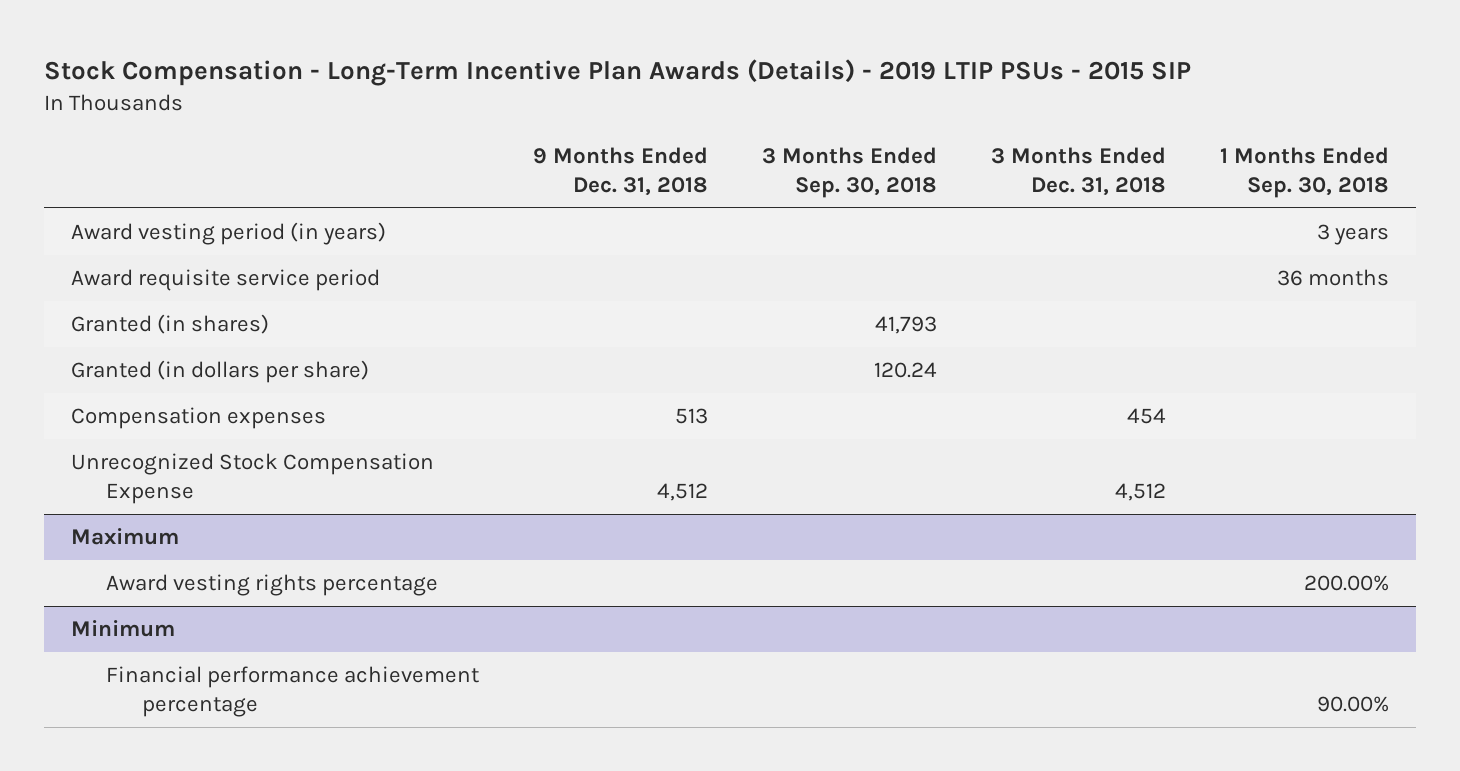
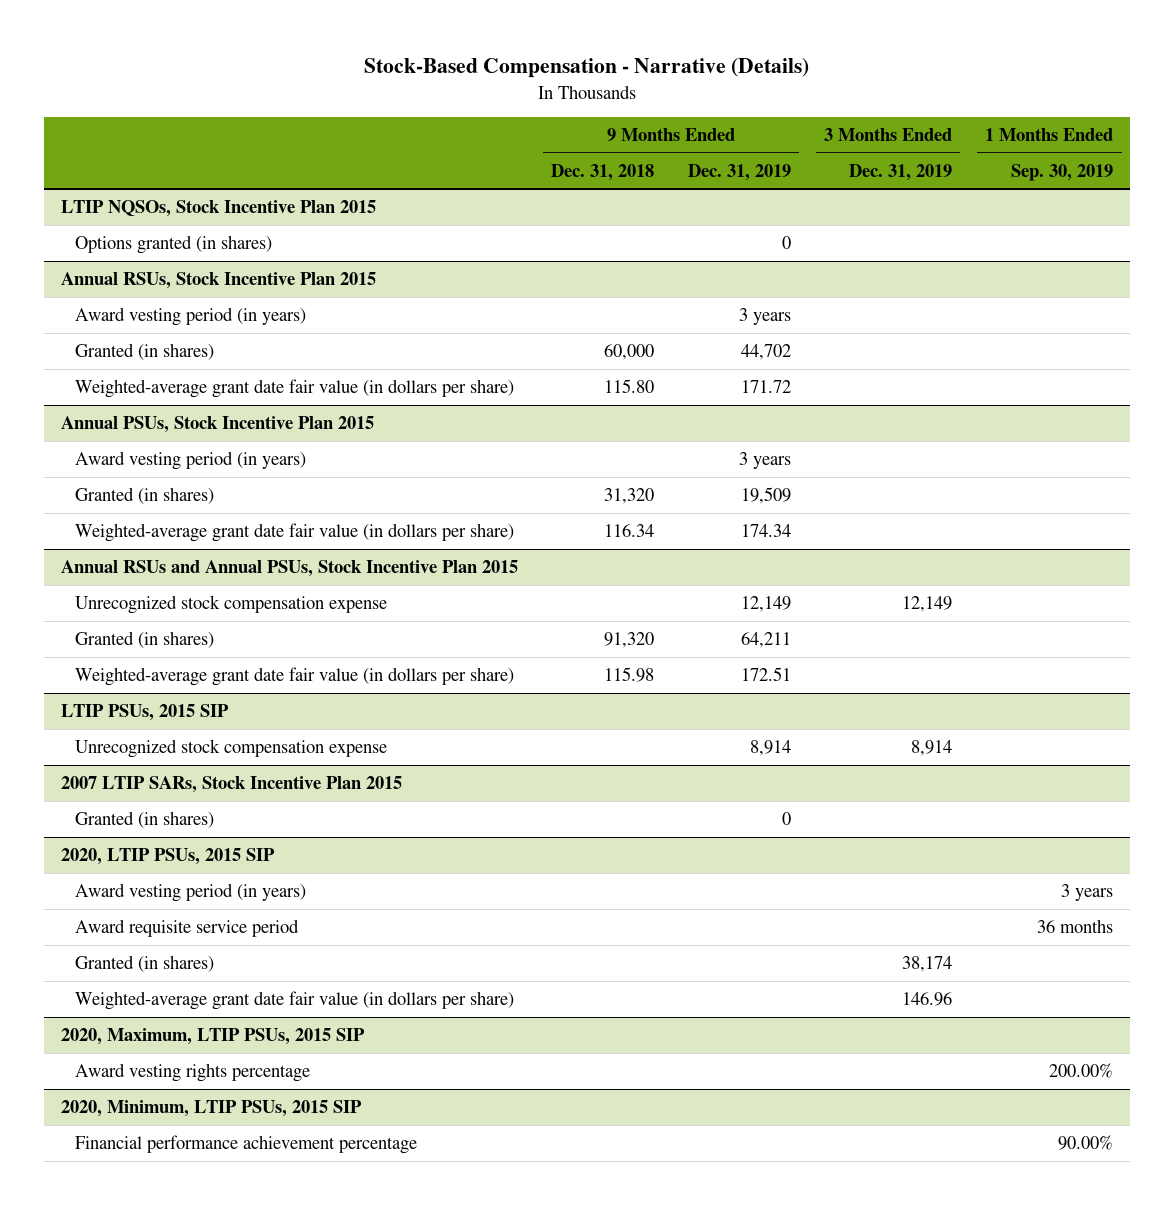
- Stock Compensation - Long-Term Incentive Plan Awards (Details) - 2019 LTIP PSUs - 2015 SIP
+ Stock-Based Compensation - Narrative (Details)
- | 9 Months Ended Dec. 31, 2018 | 3 Months Ended Sep. 30, 2018 | 3 Months Ended Dec. 31, 2018 | 1 Months Ended Sep. 30, 2018
+ | 9 Months Ended Dec. 31, 2018 | 9 Months Ended Dec. 31, 2019 | 3 Months Ended Dec. 31, 2019 | 1 Months Ended Sep. 30, 2019
- Award vesting period (in years) | | | | 3 years
- Award requisite service period | | | | 36 months
- Granted (in shares) | | 41,793 | |
- Granted (in dollars per share) | | 120.24 | |
- Compensation expenses | 513 | | 454 |
- Unrecognized Stock Compensation Expense | 4,512 | | 4,512 |
- Maximum
+ LTIP NQSOs, Stock Incentive Plan 2015
+ Options granted (in shares) | | 0 | |
+ Annual RSUs, Stock Incentive Plan 2015
+ Award vesting period (in years) | | 3 years | |
+ Granted (in shares) | 60,000 | 44,702 | |
+ Weighted-average grant date fair value (in dollars per share) | 115.80 | 171.72 | |
+ Annual PSUs, Stock Incentive Plan 2015
+ Award vesting period (in years) | | 3 years | |
+ Granted (in shares) | 31,320 | 19,509 | |
+ Weighted-average grant date fair value (in dollars per share) | 116.34 | 174.34 | |
+ Annual RSUs and Annual PSUs, Stock Incentive Plan 2015
+ Unrecognized stock compensation expense | | 12,149 | 12,149 |
+ Granted (in shares) | 91,320 | 64,211 | |
+ Weighted-average grant date fair value (in dollars per share) | 115.98 | 172.51 | |
+ LTIP PSUs, 2015 SIP
+ Unrecognized stock compensation expense | | 8,914 | 8,914 |
+ 2007 LTIP SARs, Stock Incentive Plan 2015
+ Granted (in shares) | | 0 | |
+ 2020, LTIP PSUs, 2015 SIP
+ Award vesting period (in years) | | | | 3 years
+ Award requisite service period | | | | 36 months
+ Granted (in shares) | | | 38,174 |
+ Weighted-average grant date fair value (in dollars per share) | | | 146.96 |
+ 2020, Maximum, LTIP PSUs, 2015 SIP
- Minimum
+ 2020, Minimum, LTIP PSUs, 2015 SIP

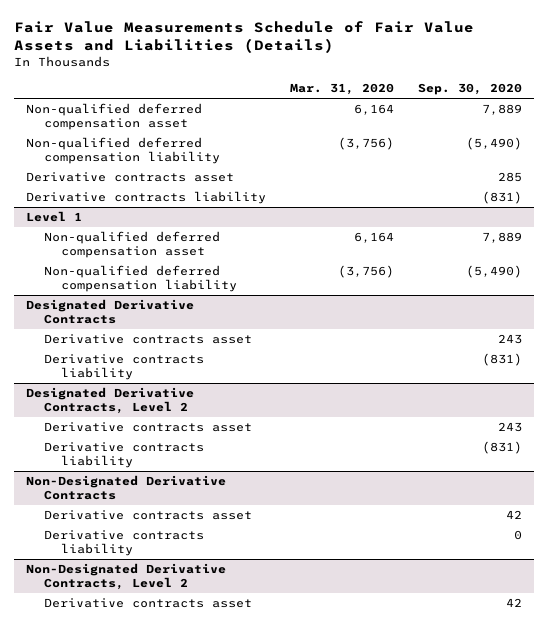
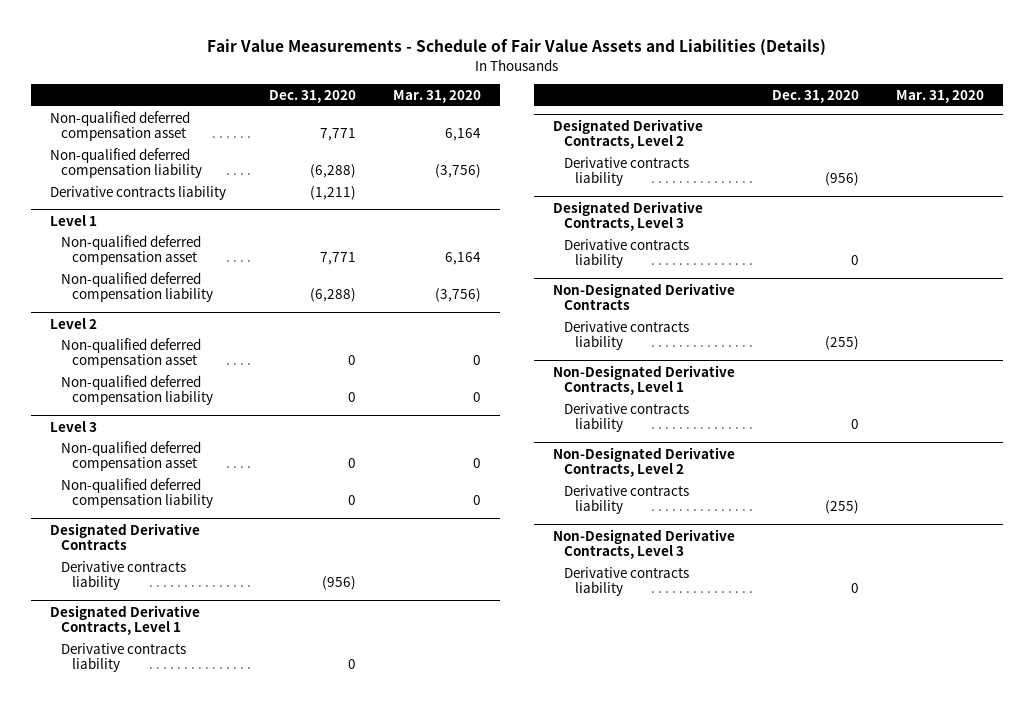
- Fair Value Measurements Schedule of Fair Value Assets and Liabilities (Details)
+ Fair Value Measurements - Schedule of Fair Value Assets and Liabilities (Details)
- | Mar. 31, 2020 | Sep. 30, 2020
+ | Dec. 31, 2020 | Mar. 31, 2020
- Derivative contracts asset | | 285
+ Level 2
+ Non-qualified deferred compensation asset | 0 | 0
+ Non-qualified deferred compensation liability | 0 | 0
+ Level 3
+ Non-qualified deferred compensation asset | 0 | 0
+ Non-qualified deferred compensation liability | 0 | 0
@ Designated Derivative Contracts
- Derivative contracts asset | | 243
+ Designated Derivative Contracts, Level 1
+ Derivative contracts liability | 0 |
@ Designated Derivative Contracts, Level 2
- Derivative contracts asset | | 243
+ Designated Derivative Contracts, Level 3
+ Derivative contracts liability | 0 |
@ Non-Designated Derivative Contracts
- Derivative contracts asset | | 42
+ Non-Designated Derivative Contracts, Level 1
+ Derivative contracts liability | 0 |
@ Non-Designated Derivative Contracts, Level 2
- Derivative contracts asset | | 42
+ Derivative contracts liability | (255) |
+ Non-Designated Derivative Contracts, Level 3
+ Derivative contracts liability | 0 |

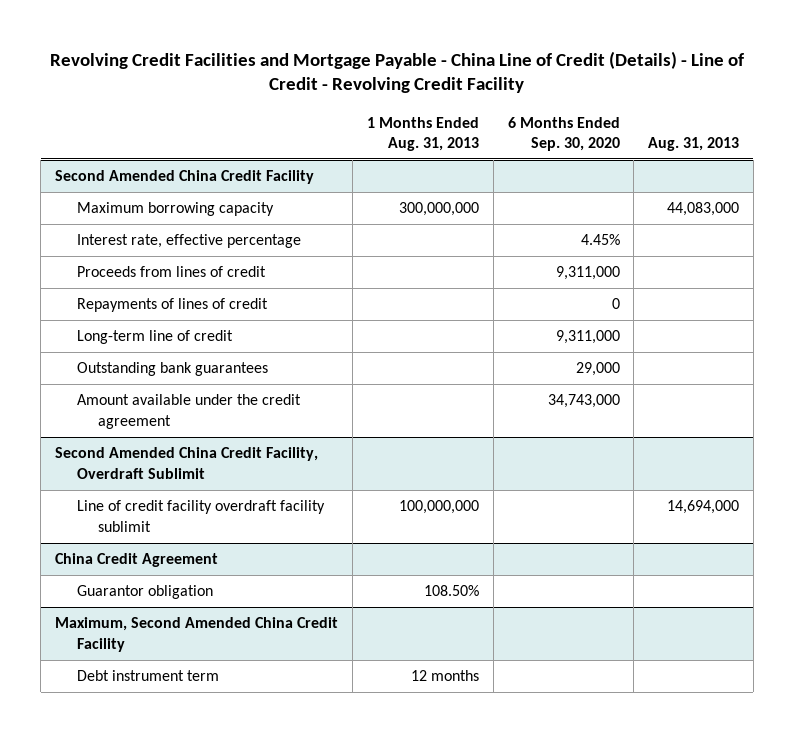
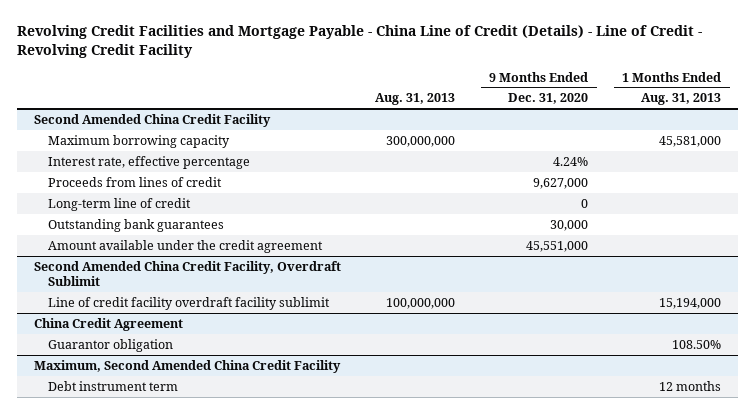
- | 1 Months Ended Aug. 31, 2013 | 6 Months Ended Sep. 30, 2020 | Aug. 31, 2013
+ | Aug. 31, 2013 | 9 Months Ended Dec. 31, 2020 | 1 Months Ended Aug. 31, 2013
@ Second Amended China Credit Facility
- Maximum borrowing capacity | 300,000,000 | | 44,083,000
+ Maximum borrowing capacity | 300,000,000 | | 45,581,000
- Repayments of lines of credit | | 0 |
@ Second Amended China Credit Facility, Overdraft Sublimit
- Line of credit facility overdraft facility sublimit | 100,000,000 | | 14,694,000
+ Line of credit facility overdraft facility sublimit | 100,000,000 | | 15,194,000

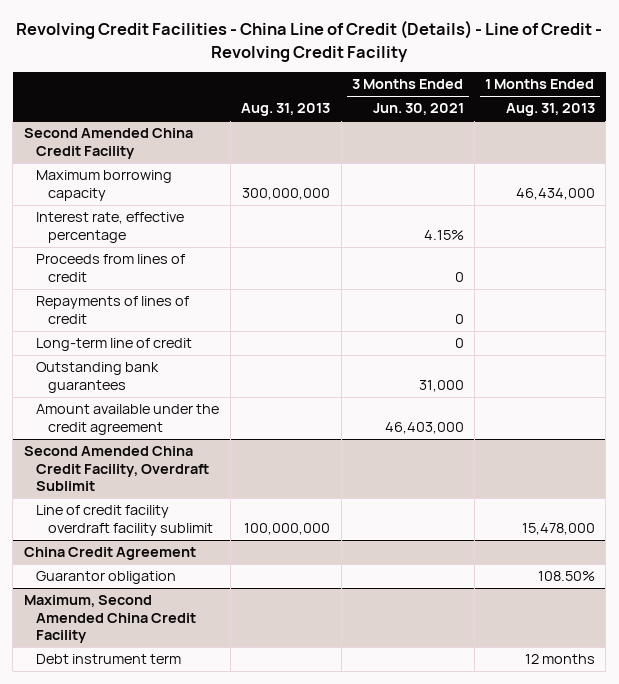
- Revolving Credit Facilities and Mortgage Payable - China Line of Credit (Details) - Line of Credit - Revolving Credit Facility
+ Revolving Credit Facilities - China Line of Credit (Details) - Line of Credit - Revolving Credit Facility
- | Aug. 31, 2013 | 9 Months Ended Dec. 31, 2020 | 1 Months Ended Aug. 31, 2013
+ | Aug. 31, 2013 | 3 Months Ended Jun. 30, 2021 | 1 Months Ended Aug. 31, 2013
@ Second Amended China Credit Facility
- Maximum borrowing capacity | 300,000,000 | | 45,581,000
+ Maximum borrowing capacity | 300,000,000 | | 46,434,000
+ Repayments of lines of credit | | 0 |
@ Second Amended China Credit Facility, Overdraft Sublimit
- Line of credit facility overdraft facility sublimit | 100,000,000 | | 15,194,000
+ Line of credit facility overdraft facility sublimit | 100,000,000 | | 15,478,000

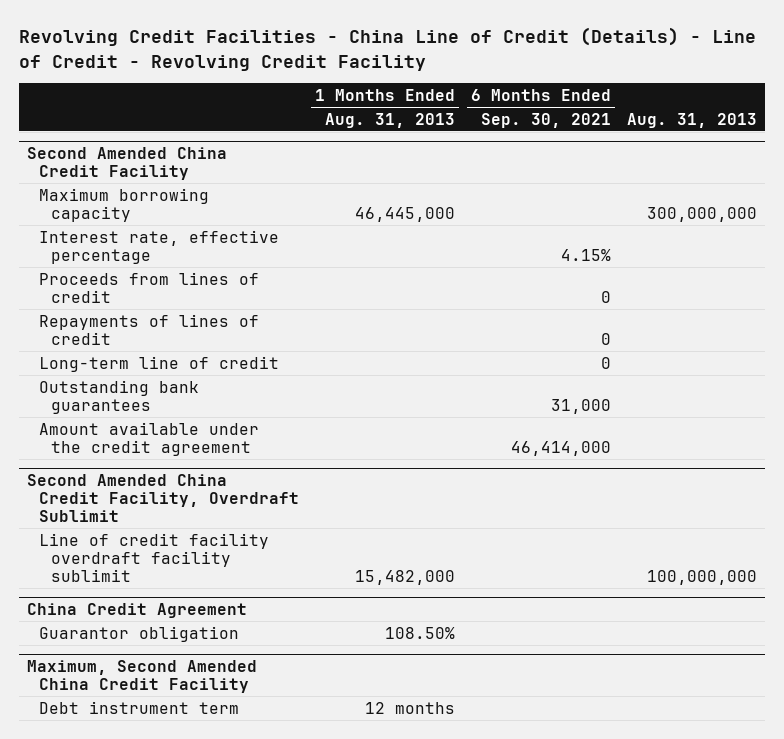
- | Aug. 31, 2013 | 3 Months Ended Jun. 30, 2021 | 1 Months Ended Aug. 31, 2013
+ | 1 Months Ended Aug. 31, 2013 | 6 Months Ended Sep. 30, 2021 | Aug. 31, 2013
@ Second Amended China Credit Facility
- Maximum borrowing capacity | 300,000,000 | | 46,434,000
+ Maximum borrowing capacity | 46,445,000 | | 300,000,000
@ Second Amended China Credit Facility, Overdraft Sublimit
- Line of credit facility overdraft facility sublimit | 100,000,000 | | 15,478,000
+ Line of credit facility overdraft facility sublimit | 15,482,000 | | 100,000,000

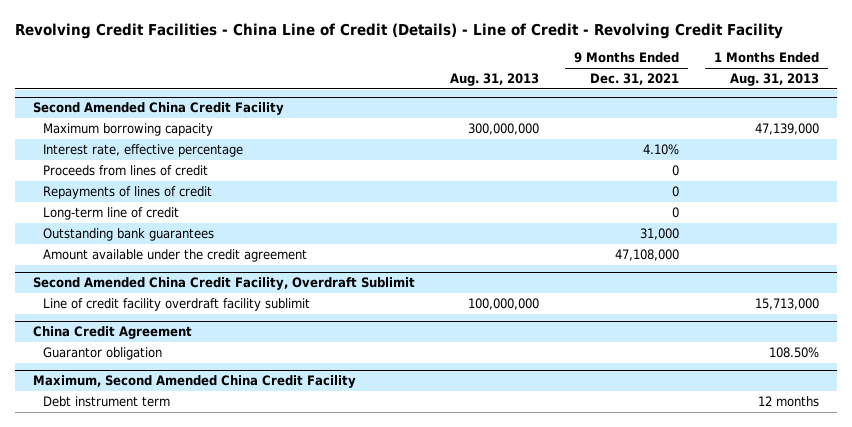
- | 1 Months Ended Aug. 31, 2013 | 6 Months Ended Sep. 30, 2021 | Aug. 31, 2013
+ | Aug. 31, 2013 | 9 Months Ended Dec. 31, 2021 | 1 Months Ended Aug. 31, 2013
@ Second Amended China Credit Facility
- Maximum borrowing capacity | 46,445,000 | | 300,000,000
+ Maximum borrowing capacity | 300,000,000 | | 47,139,000
@ Second Amended China Credit Facility, Overdraft Sublimit
- Line of credit facility overdraft facility sublimit | 15,482,000 | | 100,000,000
+ Line of credit facility overdraft facility sublimit | 100,000,000 | | 15,713,000

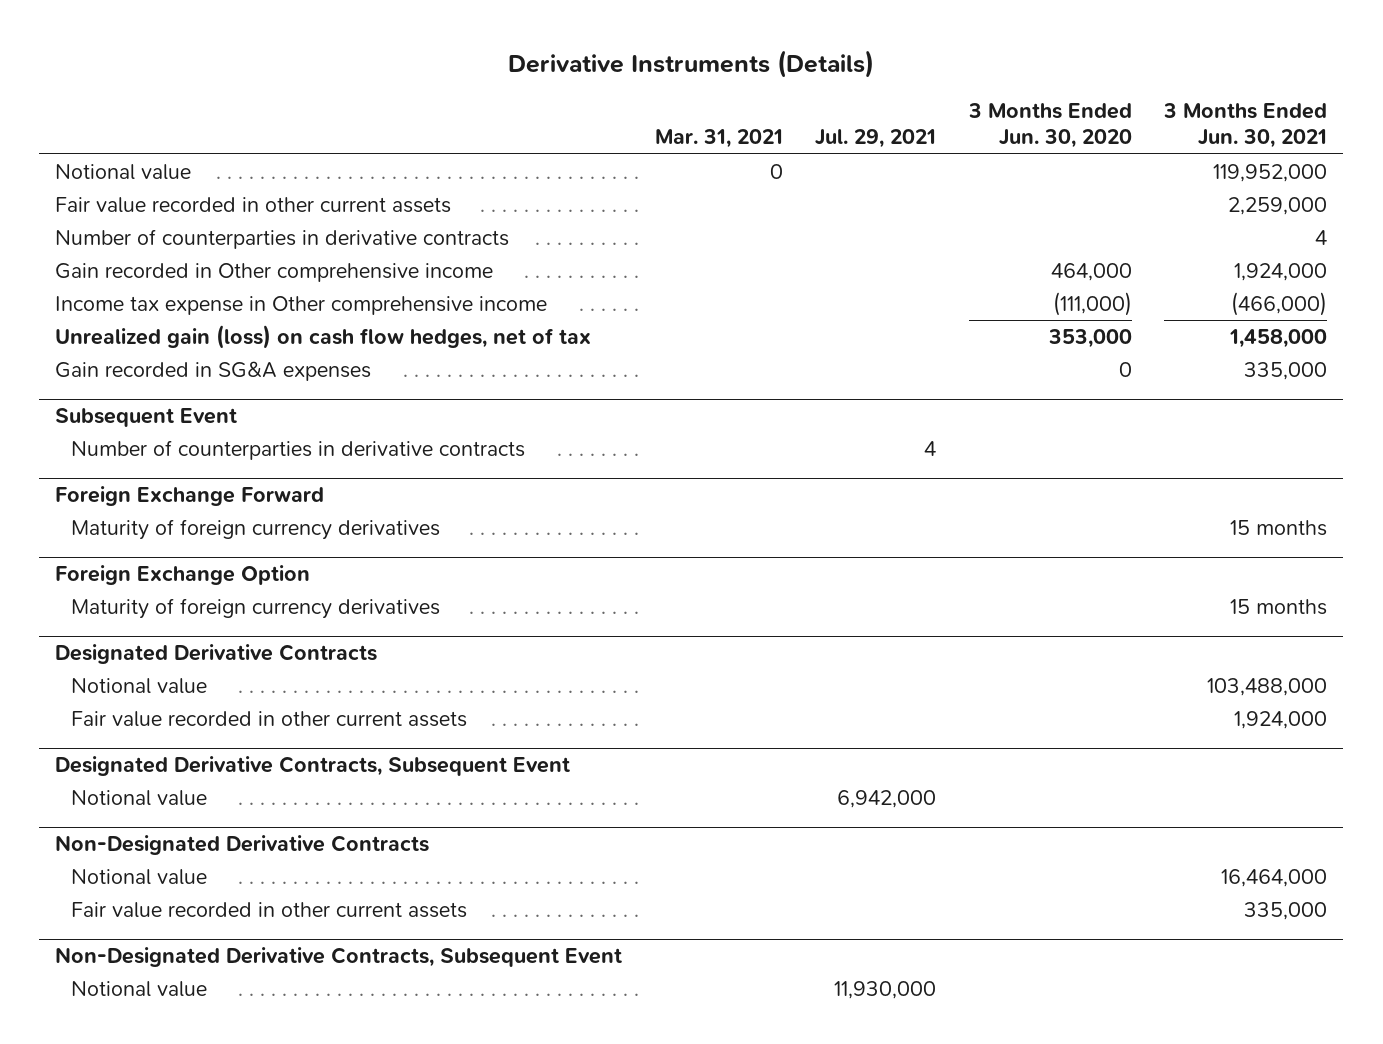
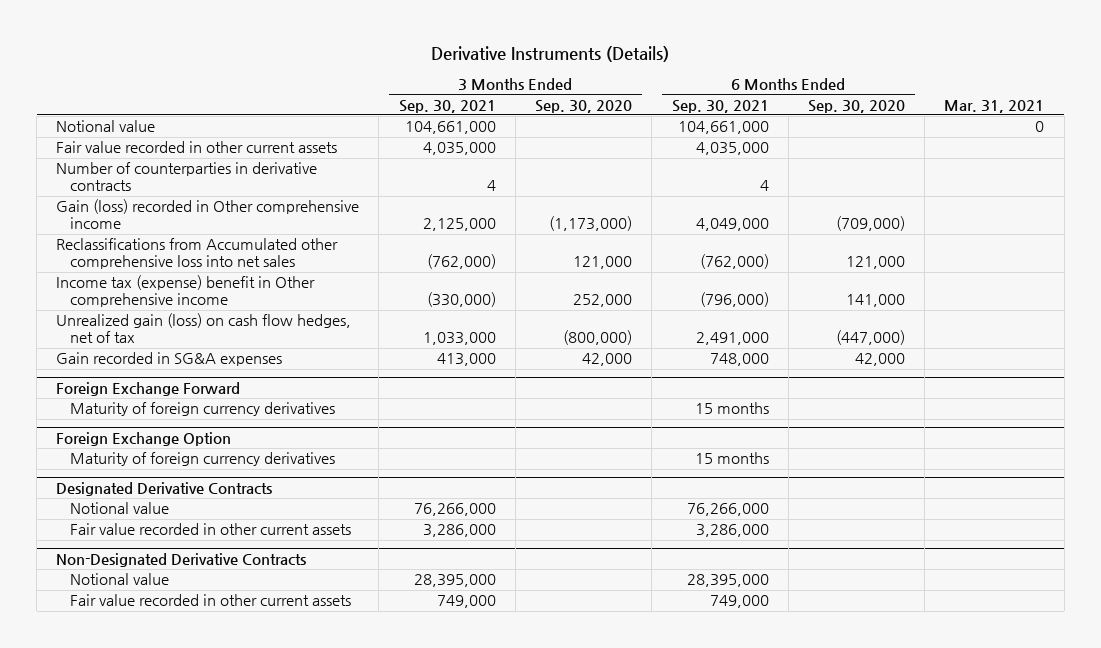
- | Mar. 31, 2021 | Jul. 29, 2021 | 3 Months Ended Jun. 30, 2020 | 3 Months Ended Jun. 30, 2021
+ | 3 Months Ended Sep. 30, 2021 | 3 Months Ended Sep. 30, 2020 | 6 Months Ended Sep. 30, 2021 | 6 Months Ended Sep. 30, 2020 | Mar. 31, 2021
- Gain recorded in Other comprehensive income | | | 464,000 | 1,924,000
- Income tax expense in Other comprehensive income | | | (111,000) | (466,000)
+ Gain (loss) recorded in Other comprehensive income | 2,125,000 | (1,173,000) | 4,049,000 | (709,000) |
+ Reclassifications from Accumulated other comprehensive loss into net sales | (762,000) | 121,000 | (762,000) | 121,000 |
+ Income tax (expense) benefit in Other comprehensive income | (330,000) | 252,000 | (796,000) | 141,000 |
- Subsequent Event
- Number of counterparties in derivative contracts | | 4 | |
- Designated Derivative Contracts, Subsequent Event
- Notional value | | 6,942,000 | |
- Non-Designated Derivative Contracts, Subsequent Event
- Notional value | | 11,930,000 | |

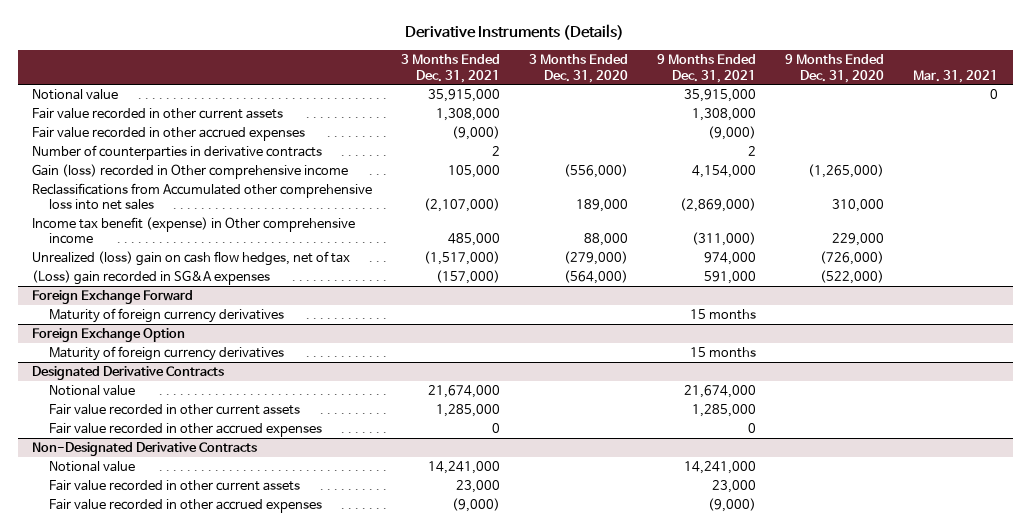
- | 3 Months Ended Sep. 30, 2021 | 3 Months Ended Sep. 30, 2020 | 6 Months Ended Sep. 30, 2021 | 6 Months Ended Sep. 30, 2020 | Mar. 31, 2021
+ | 3 Months Ended Dec. 31, 2021 | 3 Months Ended Dec. 31, 2020 | 9 Months Ended Dec. 31, 2021 | 9 Months Ended Dec. 31, 2020 | Mar. 31, 2021
+ Fair value recorded in other accrued expenses | (9,000) | | (9,000) | |
- Income tax (expense) benefit in Other comprehensive income | (330,000) | 252,000 | (796,000) | 141,000 |
- Unrealized gain (loss) on cash flow hedges, net of tax | 1,033,000 | (800,000) | 2,491,000 | (447,000) |
- Gain recorded in SG&A expenses | 413,000 | 42,000 | 748,000 | 42,000 |
+ Income tax benefit (expense) in Other comprehensive income | 485,000 | 88,000 | (311,000) | 229,000 |
+ Unrealized (loss) gain on cash flow hedges, net of tax | (1,517,000) | (279,000) | 974,000 | (726,000) |
+ (Loss) gain recorded in SG&A expenses | (157,000) | (564,000) | 591,000 | (522,000) |
@ Designated Derivative Contracts
+ Fair value recorded in other accrued expenses | 0 | | 0 | |
@ Non-Designated Derivative Contracts
+ Fair value recorded in other accrued expenses | (9,000) | | (9,000) | |

